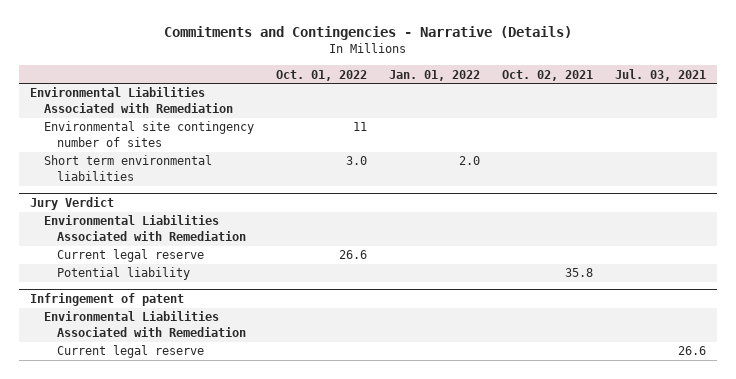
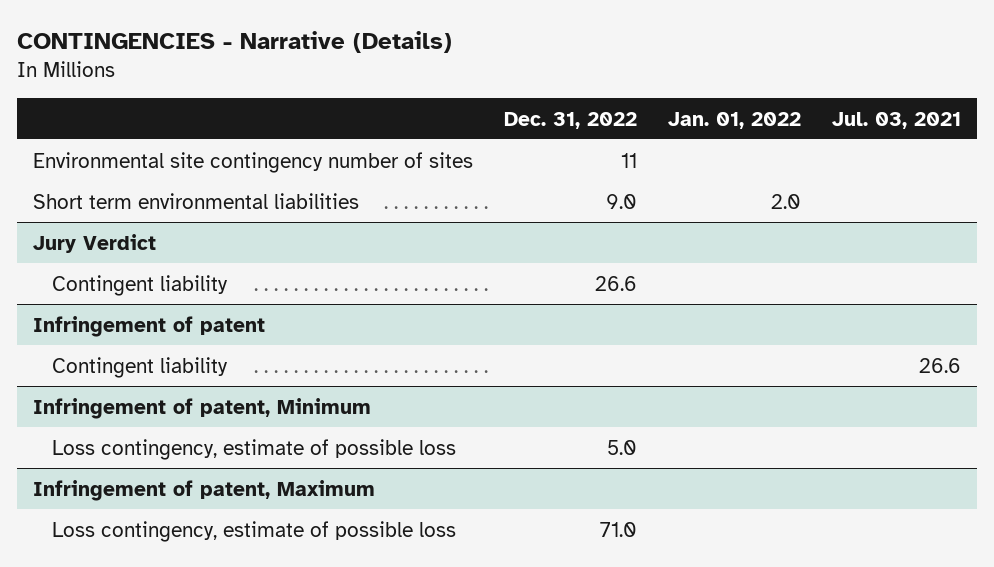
- Commitments and Contingencies - Narrative (Details)
+ CONTINGENCIES - Narrative (Details)
- | Oct. 01, 2022 | Jan. 01, 2022 | Oct. 02, 2021 | Jul. 03, 2021
+ | Dec. 31, 2022 | Jan. 01, 2022 | Jul. 03, 2021
- Environmental Liabilities Associated with Remediation
@ Jury Verdict
- Environmental Liabilities Associated with Remediation
- Current legal reserve | 26.6 | | |
- Potential liability | | | 35.8 |
+ Contingent liability | 26.6 | |
@ Infringement of patent
- Environmental Liabilities Associated with Remediation
- Current legal reserve | | | | 26.6
+ Contingent liability | | | 26.6
+ Infringement of patent, Minimum
+ Loss contingency, estimate of possible loss | 5.0 | |
+ Infringement of patent, Maximum
+ Loss contingency, estimate of possible loss | 71.0 | |

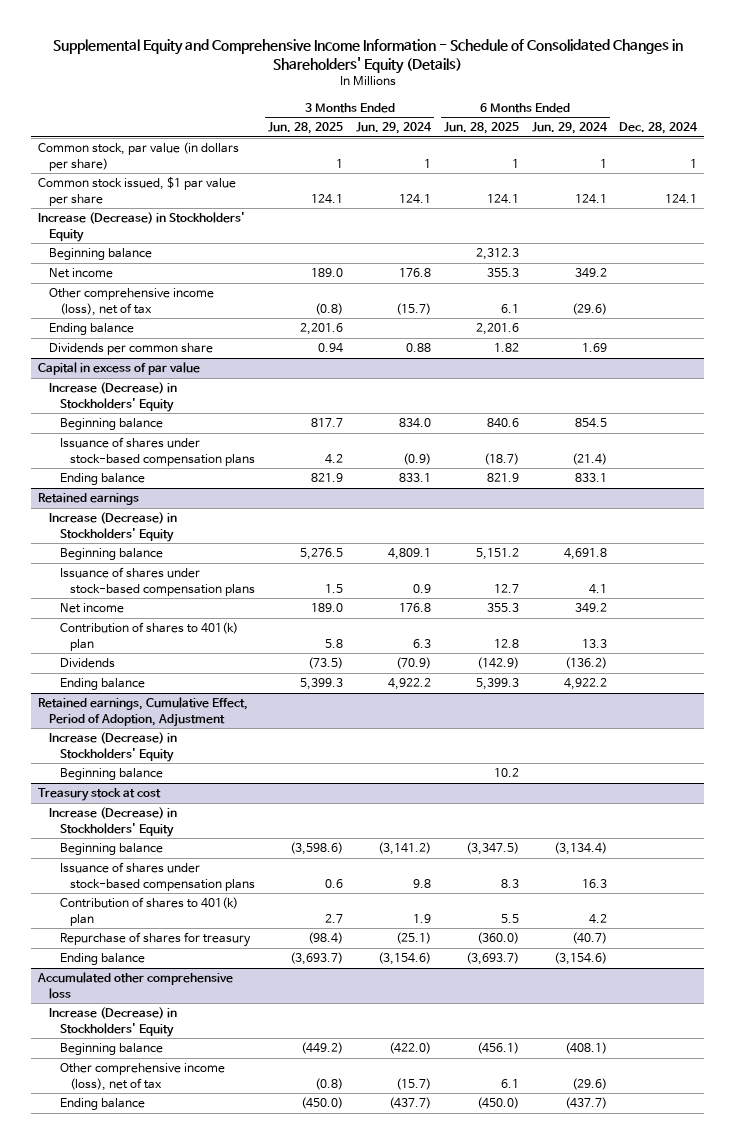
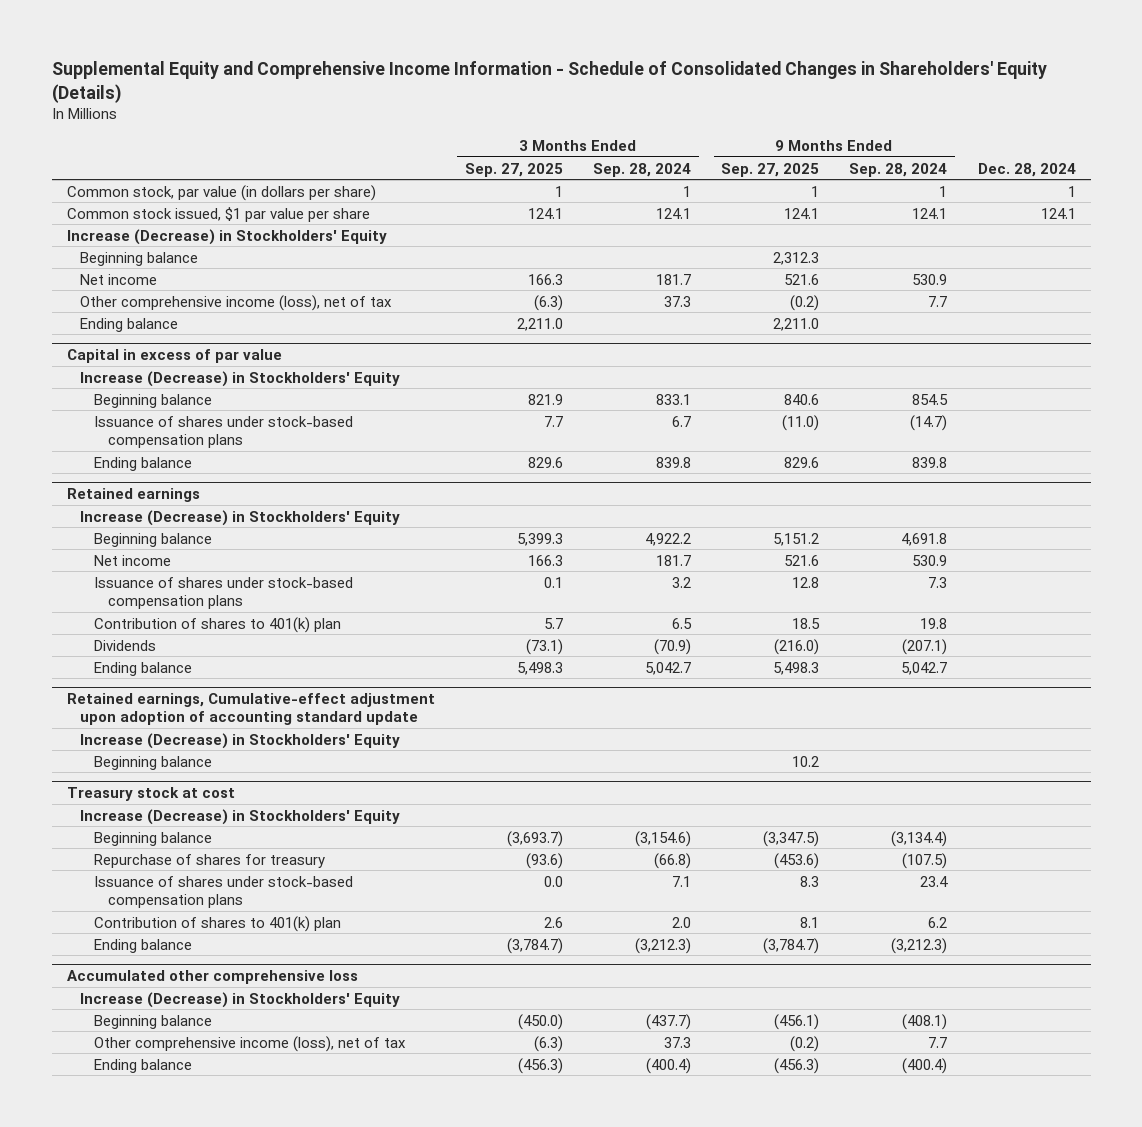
- | 3 Months Ended Jun. 28, 2025 | 3 Months Ended Jun. 29, 2024 | 6 Months Ended Jun. 28, 2025 | 6 Months Ended Jun. 29, 2024 | Dec. 28, 2024
+ | 3 Months Ended Sep. 27, 2025 | 3 Months Ended Sep. 28, 2024 | 9 Months Ended Sep. 27, 2025 | 9 Months Ended Sep. 28, 2024 | Dec. 28, 2024
- Dividends per common share | 0.94 | 0.88 | 1.82 | 1.69 |
@ Retained earnings
moved down: Issuance of shares under stock-based compensation plans | 0.1 | 3.2 | 12.8 | 7.3 |
- Retained earnings, Cumulative Effect, Period of Adoption, Adjustment
+ Retained earnings, Cumulative-effect adjustment upon adoption of accounting standard update
@ Treasury stock at cost
moved up: Repurchase of shares for treasury | (93.6) | (66.8) | (453.6) | (107.5) |

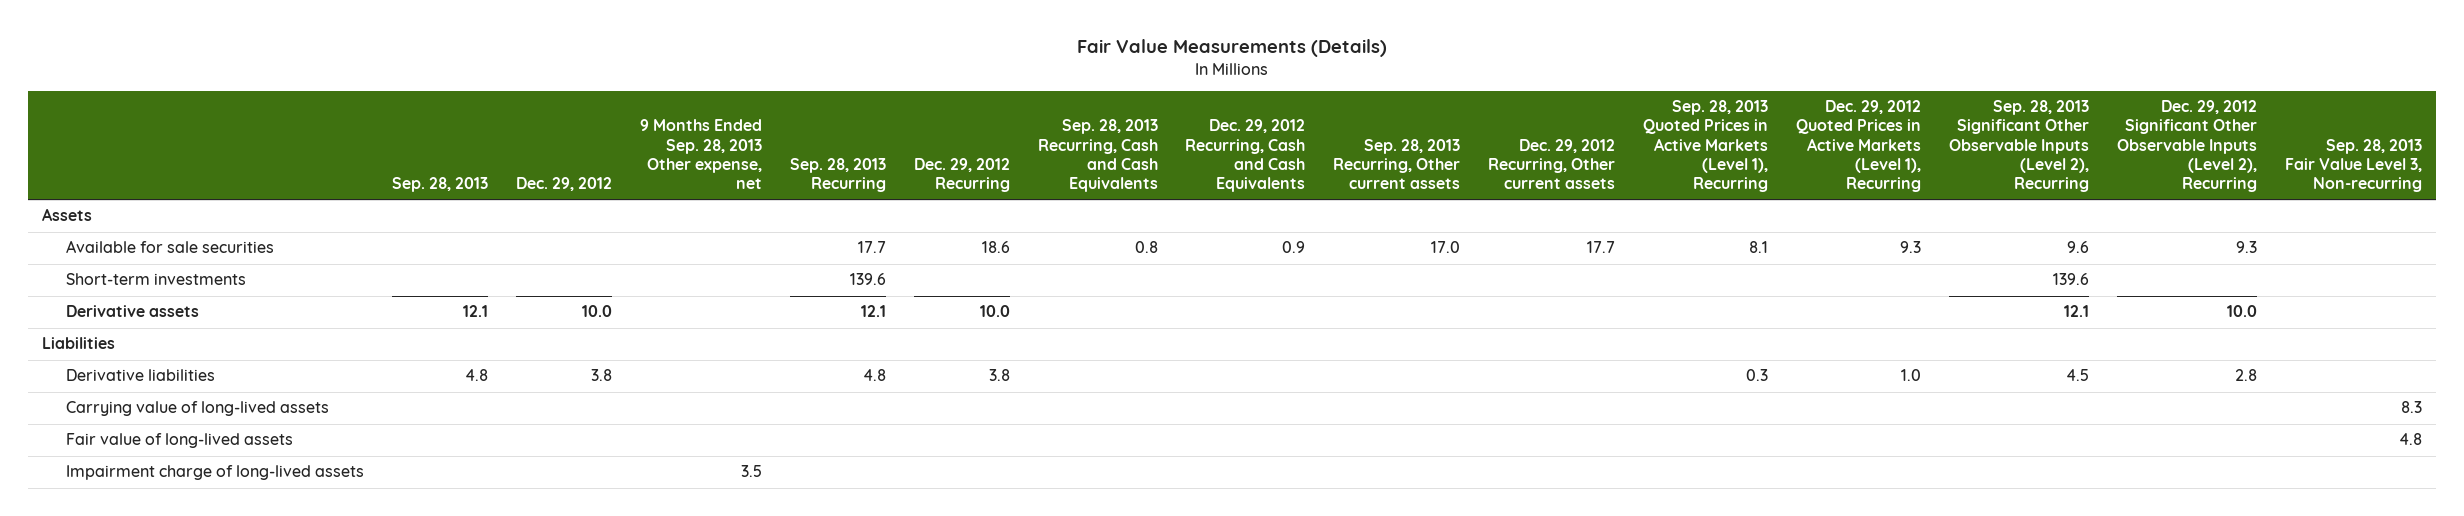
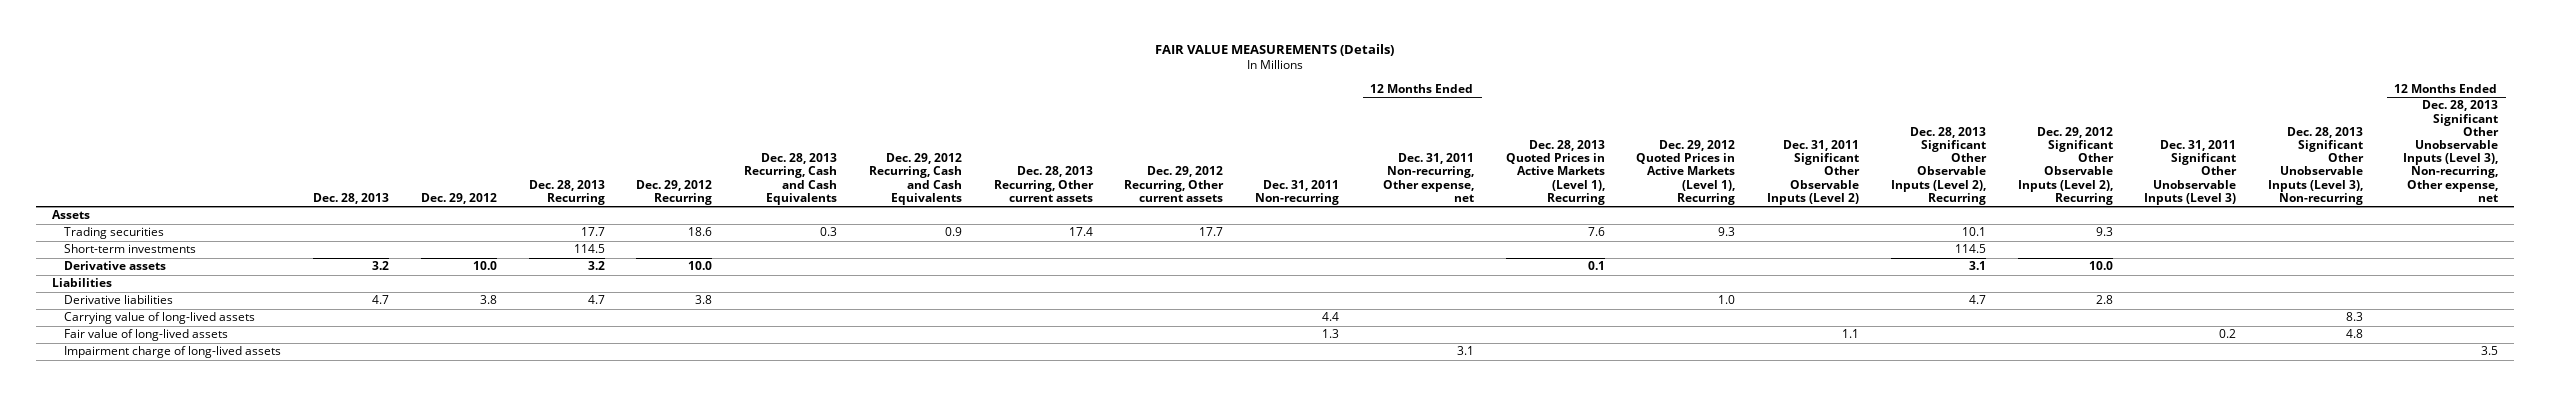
- Fair Value Measurements (Details)
+ FAIR VALUE MEASUREMENTS (Details)
- | Sep. 28, 2013 | Dec. 29, 2012 | 9 Months Ended Sep. 28, 2013 Other expense, net | Sep. 28, 2013 Recurring | Dec. 29, 2012 Recurring | Sep. 28, 2013 Recurring, Cash and Cash Equivalents | Dec. 29, 2012 Recurring, Cash and Cash Equivalents | Sep. 28, 2013 Recurring, Other current assets | Dec. 29, 2012 Recurring, Other current assets | Sep. 28, 2013 Quoted Prices in Active Markets (Level 1), Recurring | Dec. 29, 2012 Quoted Prices in Active Markets (Level 1), Recurring | Sep. 28, 2013 Significant Other Observable Inputs (Level 2), Recurring | Dec. 29, 2012 Significant Other Observable Inputs (Level 2), Recurring | Sep. 28, 2013 Fair Value Level 3, Non-recurring
+ | Dec. 28, 2013 | Dec. 29, 2012 | Dec. 28, 2013 Recurring | Dec. 29, 2012 Recurring | Dec. 28, 2013 Recurring, Cash and Cash Equivalents | Dec. 29, 2012 Recurring, Cash and Cash Equivalents | Dec. 28, 2013 Recurring, Other current assets | Dec. 29, 2012 Recurring, Other current assets | Dec. 31, 2011 Non-recurring | 12 Months Ended Dec. 31, 2011 Non-recurring, Other expense, net | Dec. 28, 2013 Quoted Prices in Active Markets (Level 1), Recurring | Dec. 29, 2012 Quoted Prices in Active Markets (Level 1), Recurring | Dec. 31, 2011 Significant Other Observable Inputs (Level 2) | Dec. 28, 2013 Significant Other Observable Inputs (Level 2), Recurring | Dec. 29, 2012 Significant Other Observable Inputs (Level 2), Recurring | Dec. 31, 2011 Significant Other Unobservable Inputs (Level 3) | Dec. 28, 2013 Significant Other Unobservable Inputs (Level 3), Non-recurring | 12 Months Ended Dec. 28, 2013 Significant Other Unobservable Inputs (Level 3), Non-recurring, Other expense, net
- Available for sale securities | | | | 17.7 | 18.6 | 0.8 | 0.9 | 17.0 | 17.7 | 8.1 | 9.3 | 9.6 | 9.3 |
+ Trading securities | | | 17.7 | 18.6 | 0.3 | 0.9 | 17.4 | 17.7 | | | 7.6 | 9.3 | | 10.1 | 9.3 | | |

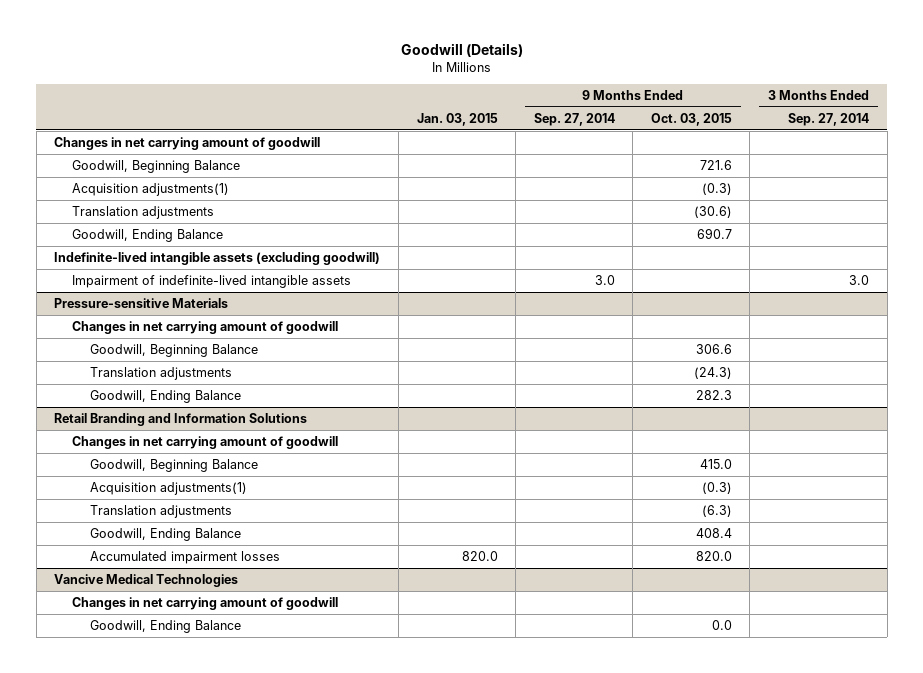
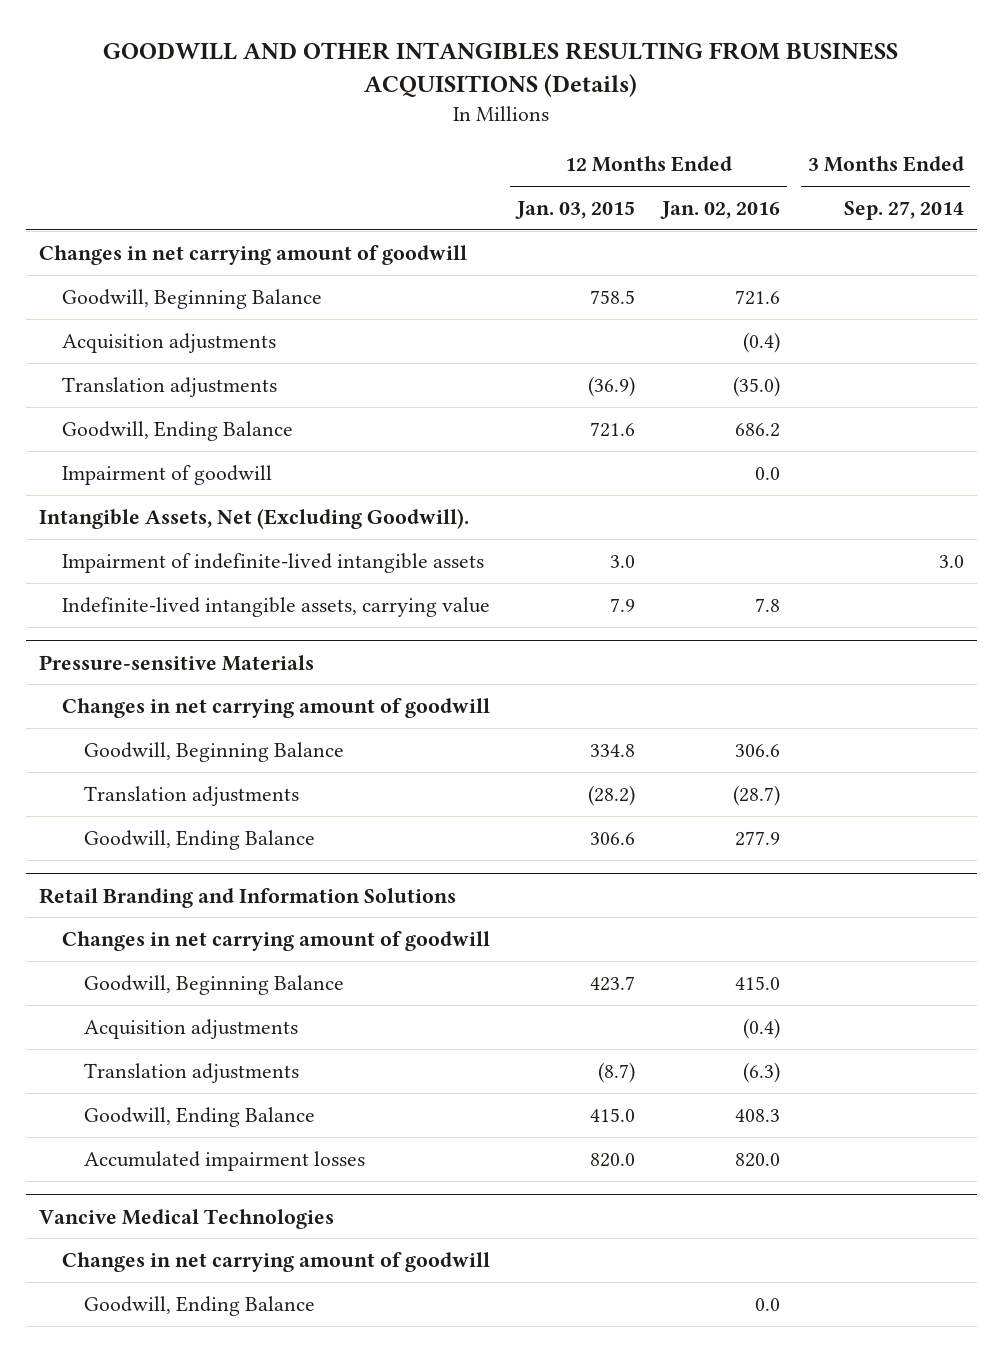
- Goodwill (Details)
+ GOODWILL AND OTHER INTANGIBLES RESULTING FROM BUSINESS ACQUISITIONS (Details)
- | Jan. 03, 2015 | 9 Months Ended Sep. 27, 2014 | 9 Months Ended Oct. 03, 2015 | 3 Months Ended Sep. 27, 2014
+ | 12 Months Ended Jan. 03, 2015 | 12 Months Ended Jan. 02, 2016 | 3 Months Ended Sep. 27, 2014
- Acquisition adjustments(1) | | | (0.3) |
+ Acquisition adjustments | | (0.4) |
- Indefinite-lived intangible assets (excluding goodwill)
+ Impairment of goodwill | | 0.0 |
+ Intangible Assets, Net (Excluding Goodwill).
+ Indefinite-lived intangible assets, carrying value | 7.9 | 7.8 |
@ Retail Branding and Information Solutions
- Acquisition adjustments(1) | | | (0.3) |
+ Acquisition adjustments | | (0.4) |

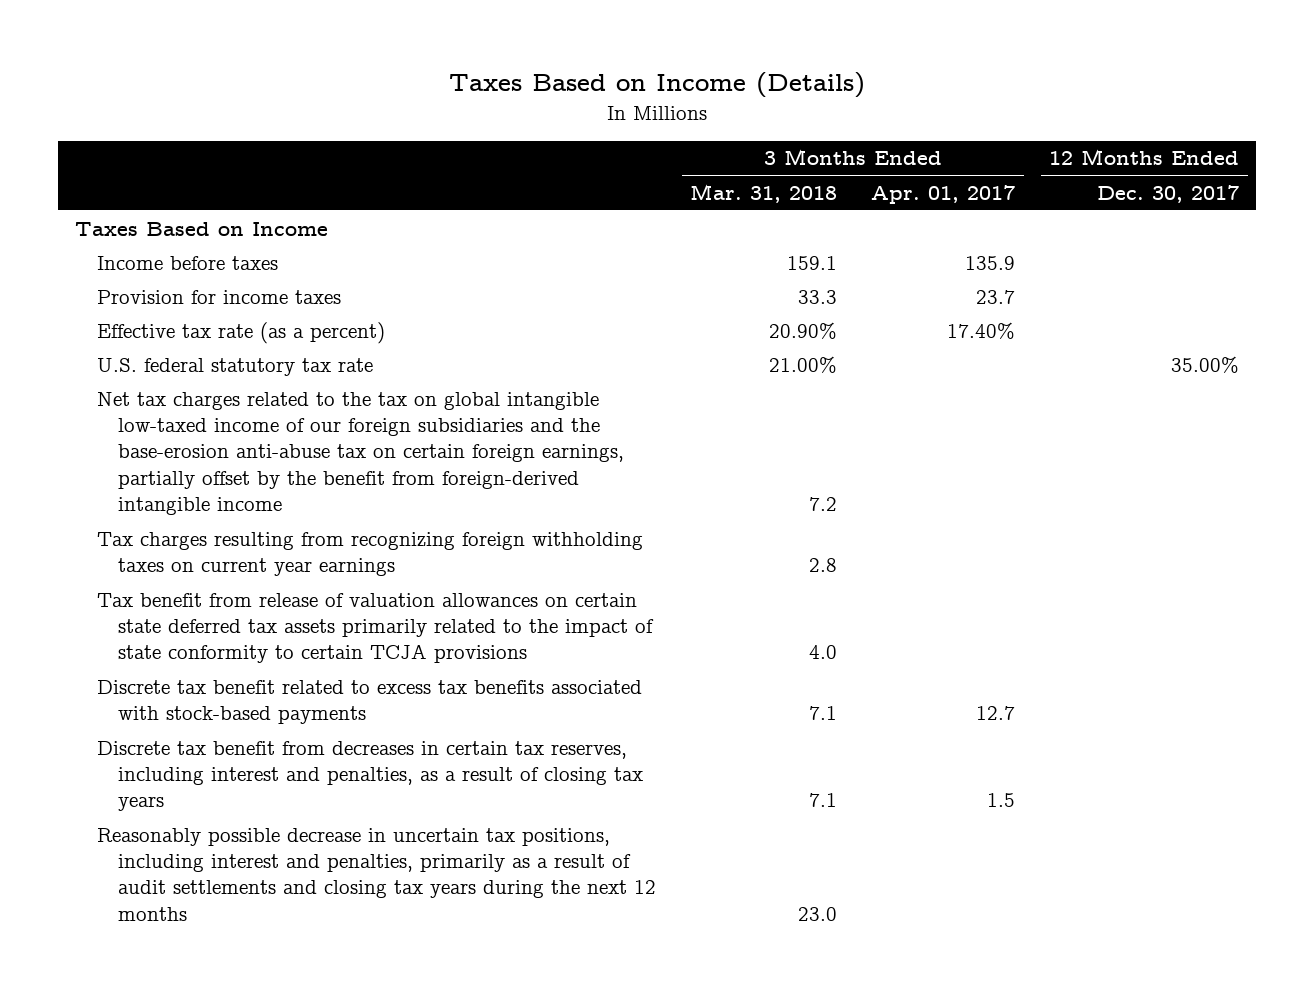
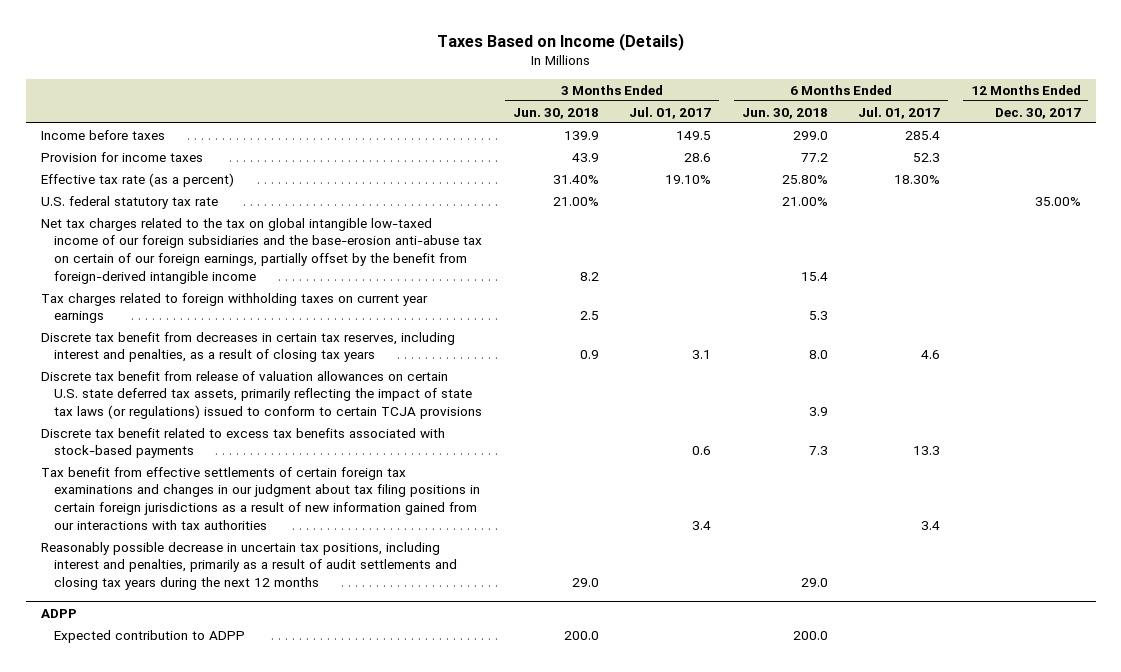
- | 3 Months Ended Mar. 31, 2018 | 3 Months Ended Apr. 01, 2017 | 12 Months Ended Dec. 30, 2017
+ | 3 Months Ended Jun. 30, 2018 | 3 Months Ended Jul. 01, 2017 | 6 Months Ended Jun. 30, 2018 | 6 Months Ended Jul. 01, 2017 | 12 Months Ended Dec. 30, 2017
- Taxes Based on Income
- Net tax charges related to the tax on global intangible low-taxed income of our foreign subsidiaries and the base-erosion anti-abuse tax on certain foreign earnings, partially offset by the benefit from foreign-derived intangible income | 7.2 | |
- Tax charges resulting from recognizing foreign withholding taxes on current year earnings | 2.8 | |
- Tax benefit from release of valuation allowances on certain state deferred tax assets primarily related to the impact of state conformity to certain TCJA provisions | 4.0 | |
+ Net tax charges related to the tax on global intangible low-taxed income of our foreign subsidiaries and the base-erosion anti-abuse tax on certain of our foreign earnings, partially offset by the benefit from foreign-derived intangible income | 8.2 | | 15.4 | |
+ Tax charges related to foreign withholding taxes on current year earnings | 2.5 | | 5.3 | |
+ Discrete tax benefit from release of valuation allowances on certain U.S. state deferred tax assets, primarily reflecting the impact of state tax laws (or regulations) issued to conform to certain TCJA provisions | | | 3.9 | |
moved down: Discrete tax benefit related to excess tax benefits associated with stock-based payments | | 0.6 | 7.3 | 13.3 |
+ Tax benefit from effective settlements of certain foreign tax examinations and changes in our judgment about tax filing positions in certain foreign jurisdictions as a result of new information gained from our interactions with tax authorities | | 3.4 | | 3.4 |
+ ADPP
+ Expected contribution to ADPP | 200.0 | | 200.0 | |

